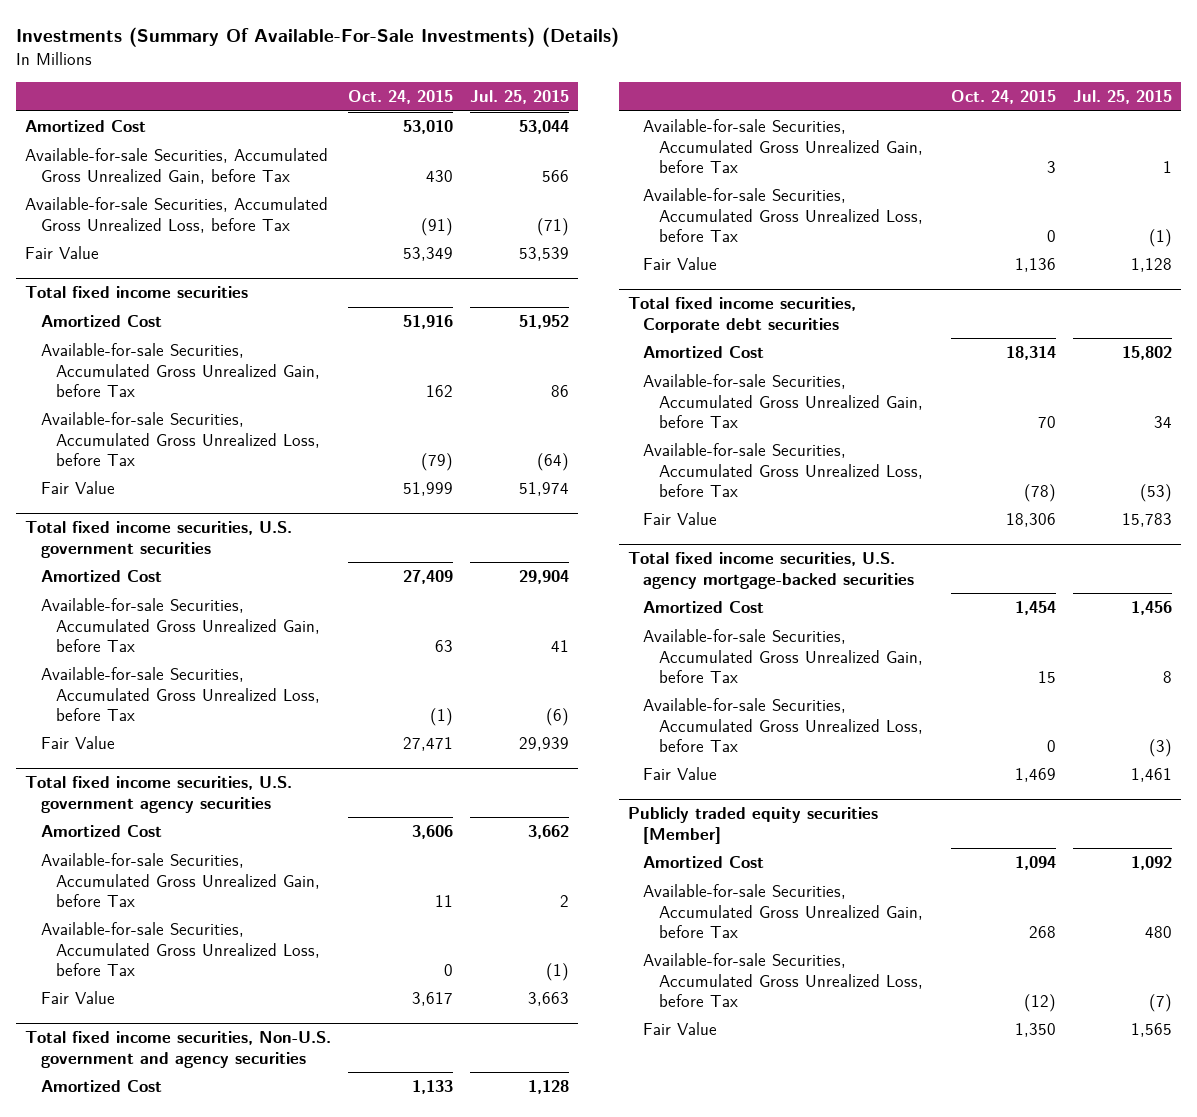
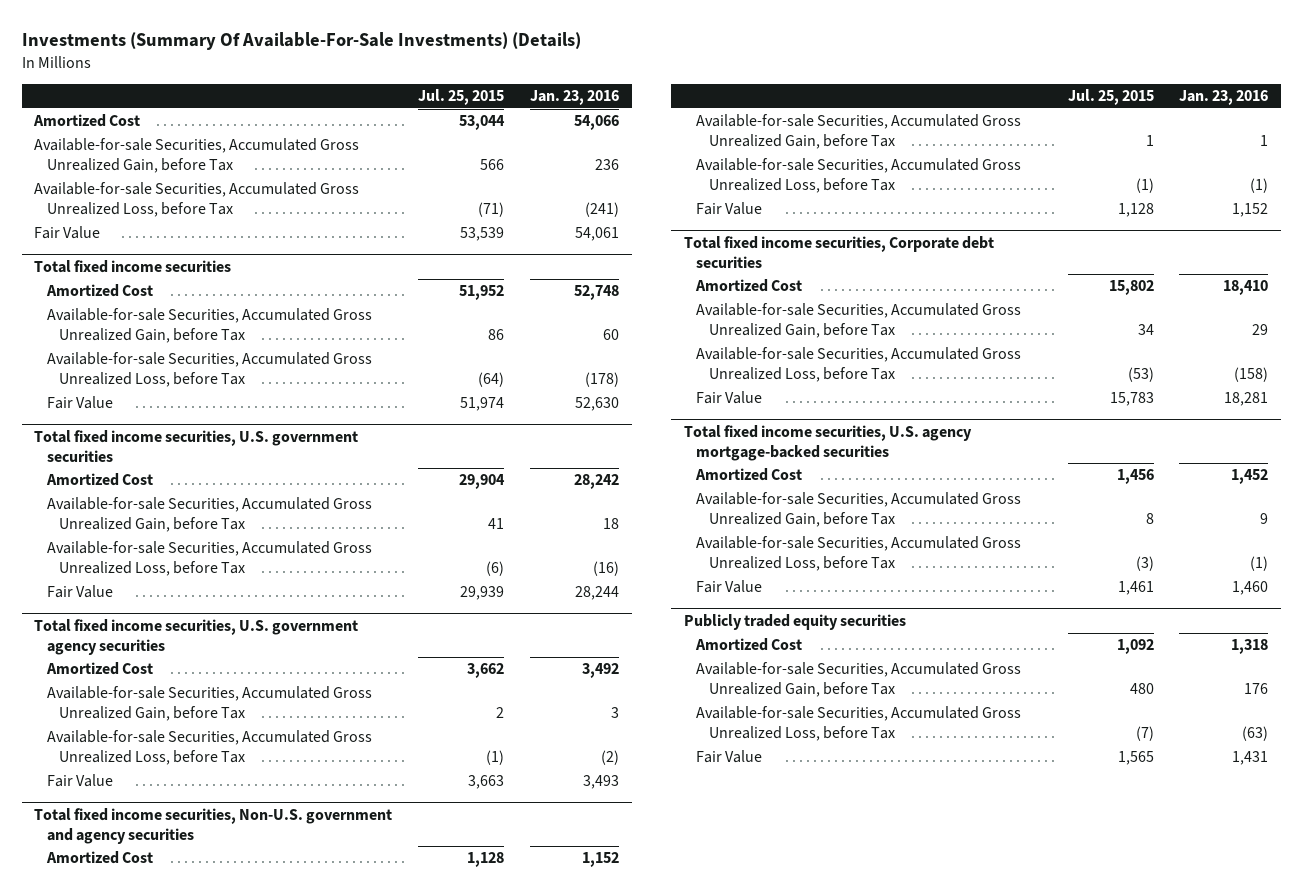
- | Oct. 24, 2015 | Jul. 25, 2015
+ | Jul. 25, 2015 | Jan. 23, 2016
- Publicly traded equity securities [Member]
+ Publicly traded equity securities

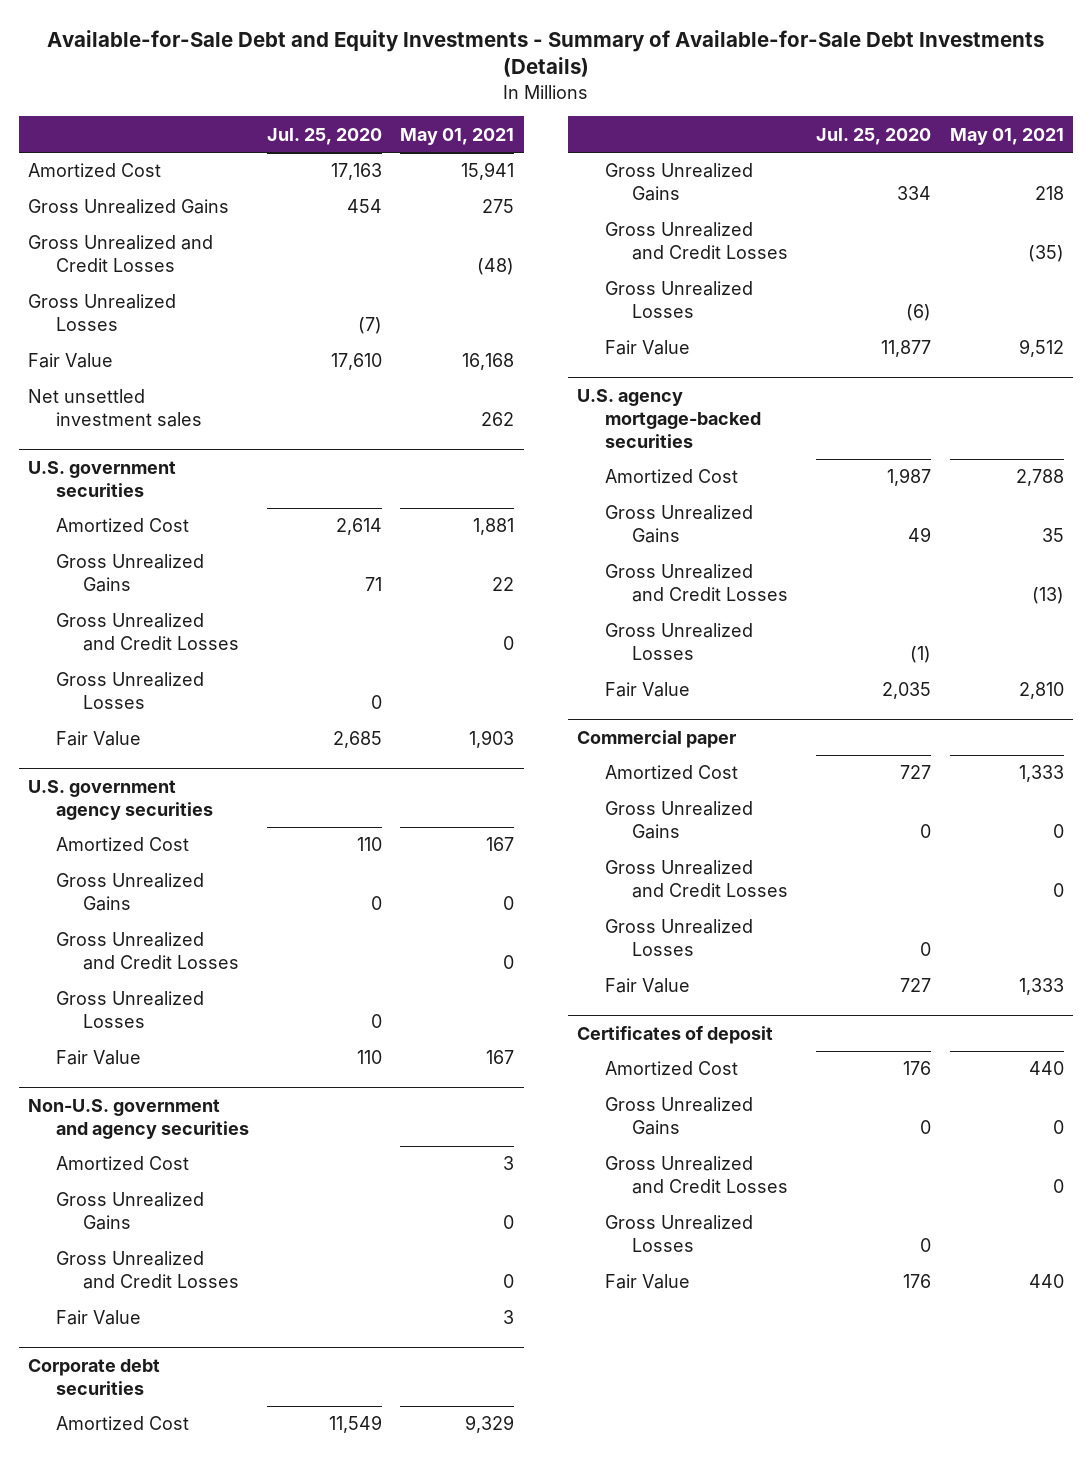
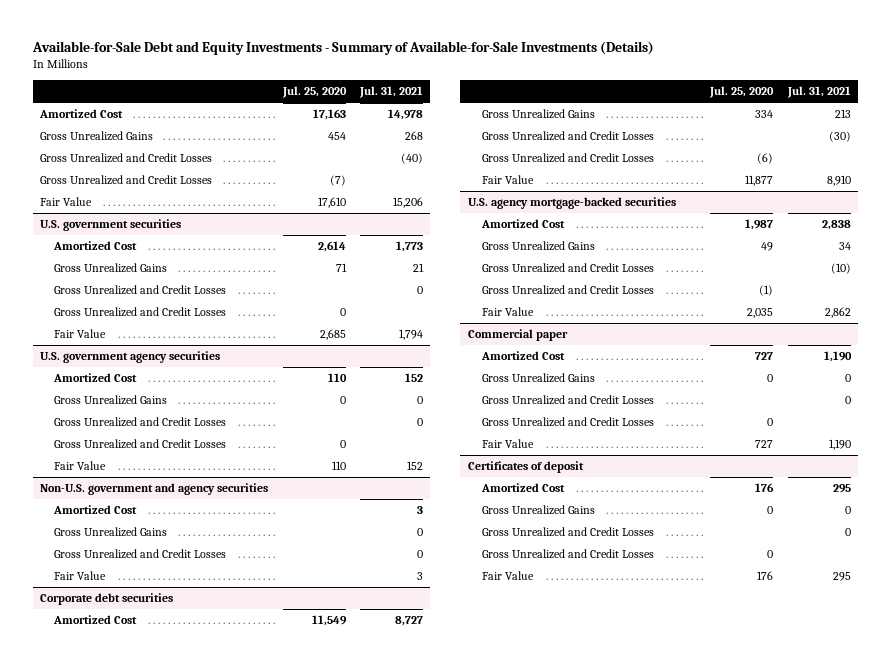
- Available-for-Sale Debt and Equity Investments - Summary of Available-for-Sale Debt Investments (Details)
+ Available-for-Sale Debt and Equity Investments - Summary of Available-for-Sale Investments (Details)
- | Jul. 25, 2020 | May 01, 2021
+ | Jul. 25, 2020 | Jul. 31, 2021
- Gross Unrealized Losses | (7) |
+ Gross Unrealized and Credit Losses | (7) |
- Net unsettled investment sales | | 262
@ U.S. government securities
- Gross Unrealized Losses | 0 |
+ Gross Unrealized and Credit Losses | 0 |
@ U.S. government agency securities
- Gross Unrealized Losses | 0 |
+ Gross Unrealized and Credit Losses | 0 |
@ Corporate debt securities
- Gross Unrealized Losses | (6) |
+ Gross Unrealized and Credit Losses | (6) |
@ U.S. agency mortgage-backed securities
- Gross Unrealized Losses | (1) |
+ Gross Unrealized and Credit Losses | (1) |
@ Commercial paper
- Gross Unrealized Losses | 0 |
+ Gross Unrealized and Credit Losses | 0 |
@ Certificates of deposit
- Gross Unrealized Losses | 0 |
+ Gross Unrealized and Credit Losses | 0 |

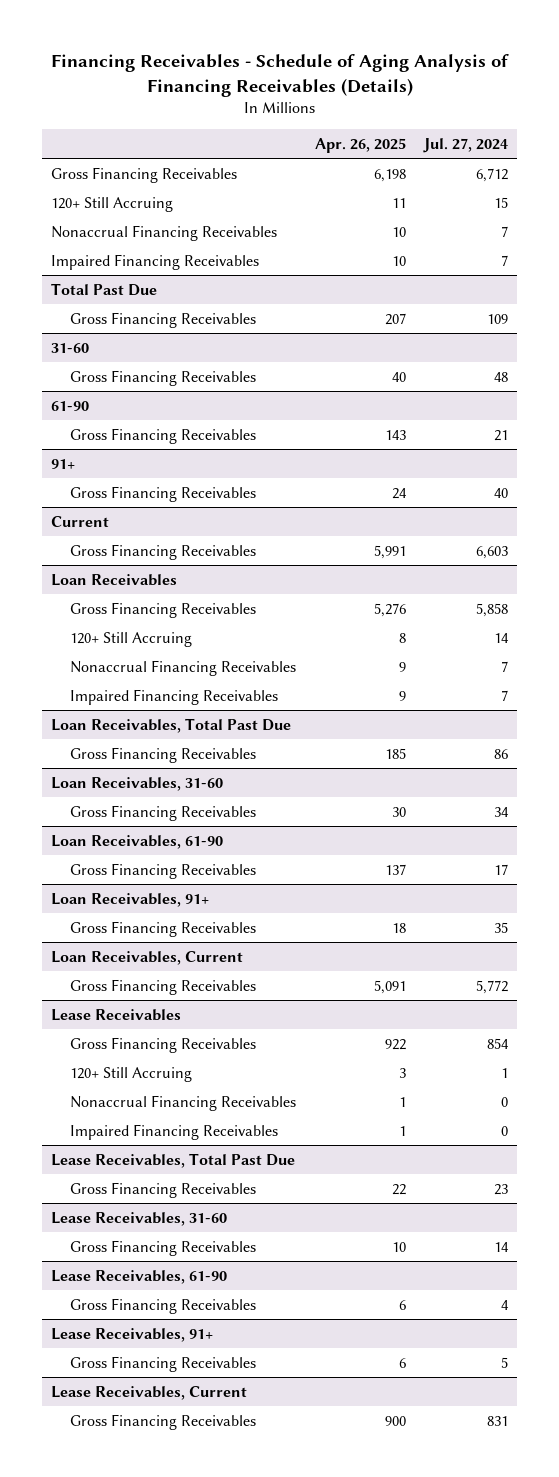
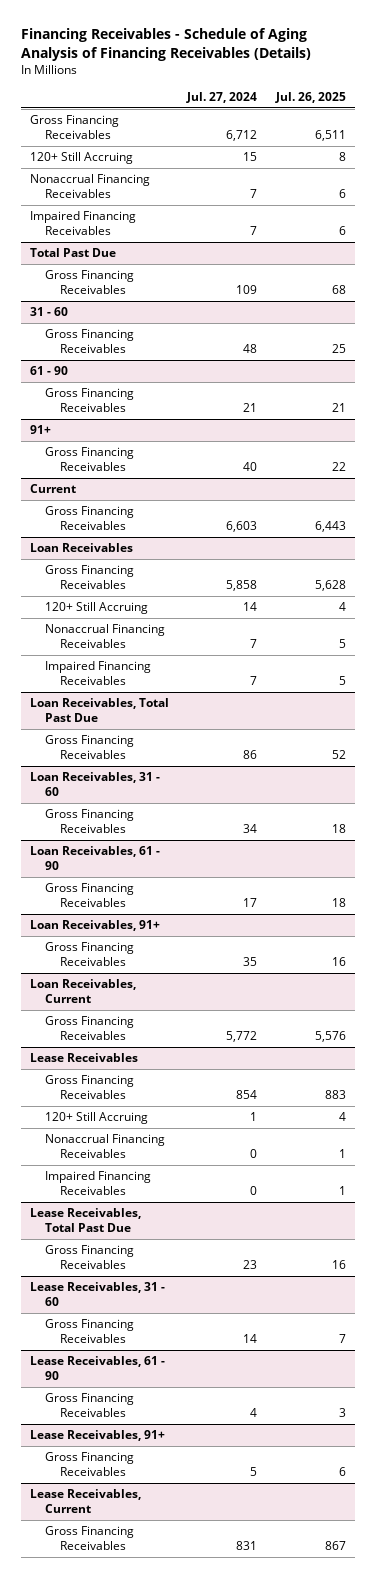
- | Apr. 26, 2025 | Jul. 27, 2024
+ | Jul. 27, 2024 | Jul. 26, 2025
- 31-60
+ 31 - 60
- 61-90
+ 61 - 90
- Loan Receivables, 31-60
+ Loan Receivables, 31 - 60
- Loan Receivables, 61-90
+ Loan Receivables, 61 - 90
- Lease Receivables, 31-60
+ Lease Receivables, 31 - 60
- Lease Receivables, 61-90
+ Lease Receivables, 61 - 90

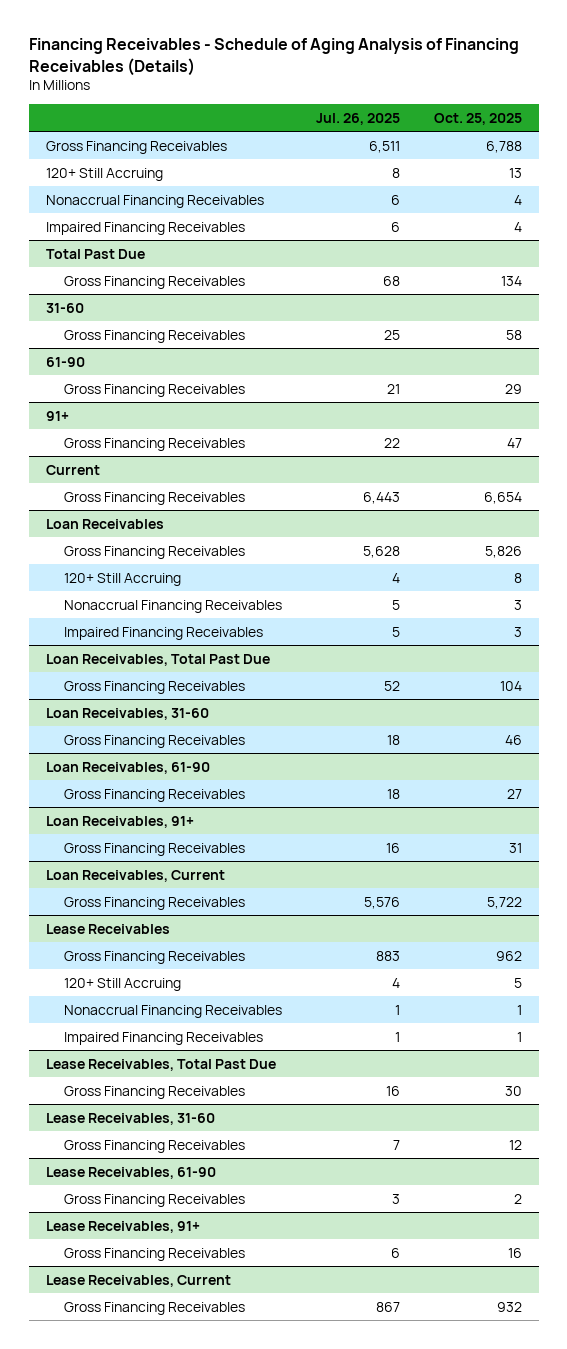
- | Jul. 27, 2024 | Jul. 26, 2025
+ | Jul. 26, 2025 | Oct. 25, 2025
- 31 - 60
+ 31-60
- 61 - 90
+ 61-90
- Loan Receivables, 31 - 60
+ Loan Receivables, 31-60
- Loan Receivables, 61 - 90
+ Loan Receivables, 61-90
- Lease Receivables, 31 - 60
+ Lease Receivables, 31-60
- Lease Receivables, 61 - 90
+ Lease Receivables, 61-90

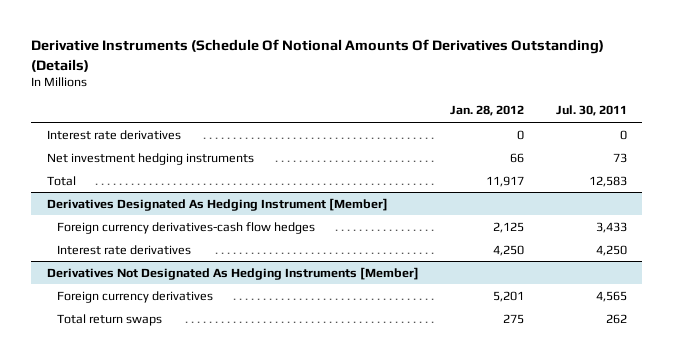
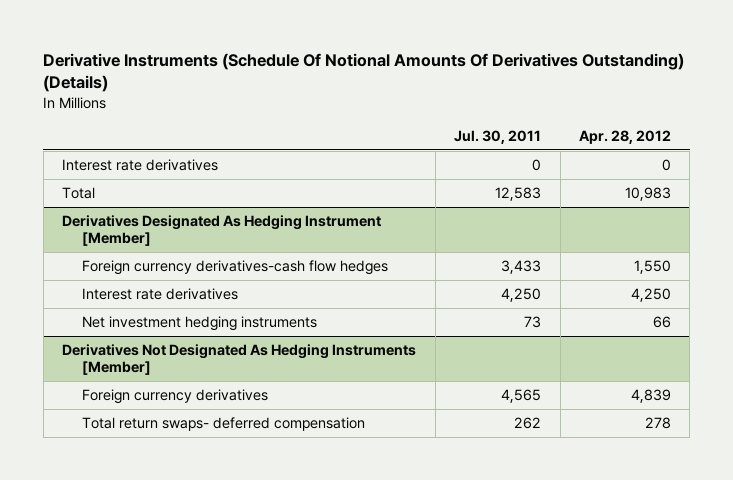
- | Jan. 28, 2012 | Jul. 30, 2011
+ | Jul. 30, 2011 | Apr. 28, 2012
- Net investment hedging instruments | 66 | 73
@ Derivatives Designated As Hedging Instrument [Member]
+ Net investment hedging instruments | 73 | 66
@ Derivatives Not Designated As Hedging Instruments [Member]
- Total return swaps | 275 | 262
+ Total return swaps- deferred compensation | 262 | 278

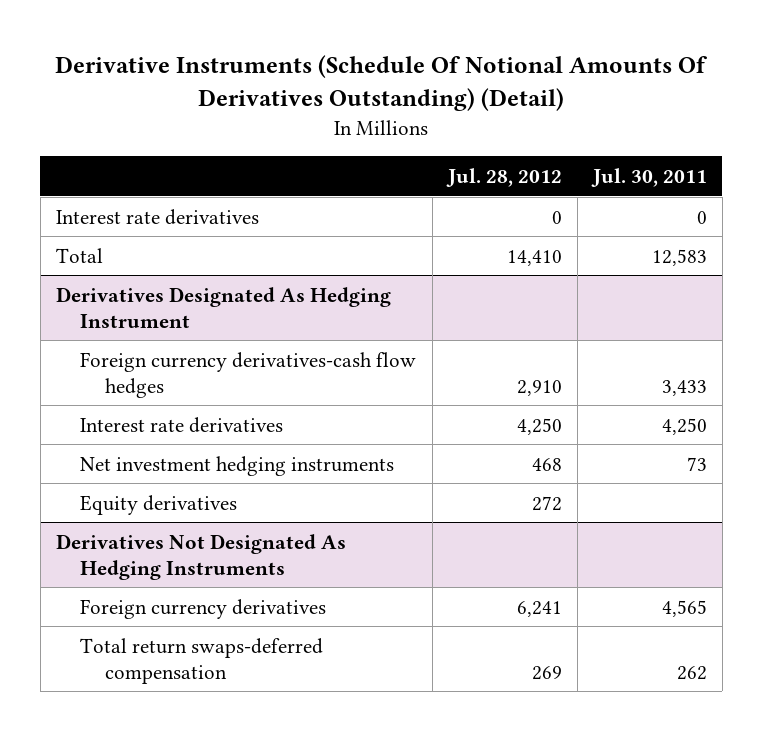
- Derivative Instruments (Schedule Of Notional Amounts Of Derivatives Outstanding) (Details)
+ Derivative Instruments (Schedule Of Notional Amounts Of Derivatives Outstanding) (Detail)
- | Jul. 30, 2011 | Apr. 28, 2012
+ | Jul. 28, 2012 | Jul. 30, 2011
- Derivatives Designated As Hedging Instrument [Member]
+ Derivatives Designated As Hedging Instrument
- Derivatives Not Designated As Hedging Instruments [Member]
+ Equity derivatives | 272 |
+ Derivatives Not Designated As Hedging Instruments
- Total return swaps- deferred compensation | 262 | 278
+ Total return swaps-deferred compensation | 269 | 262

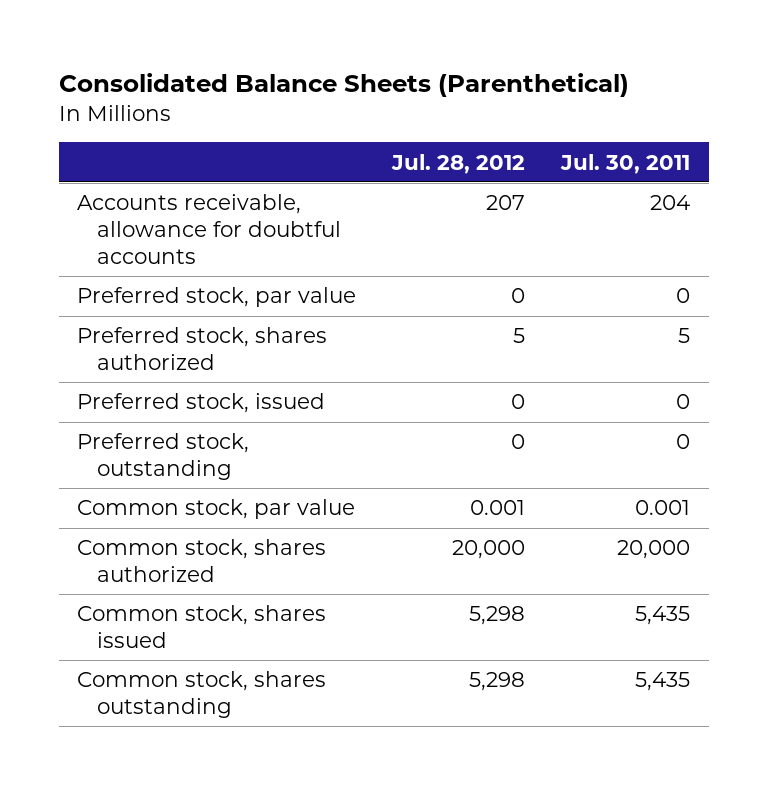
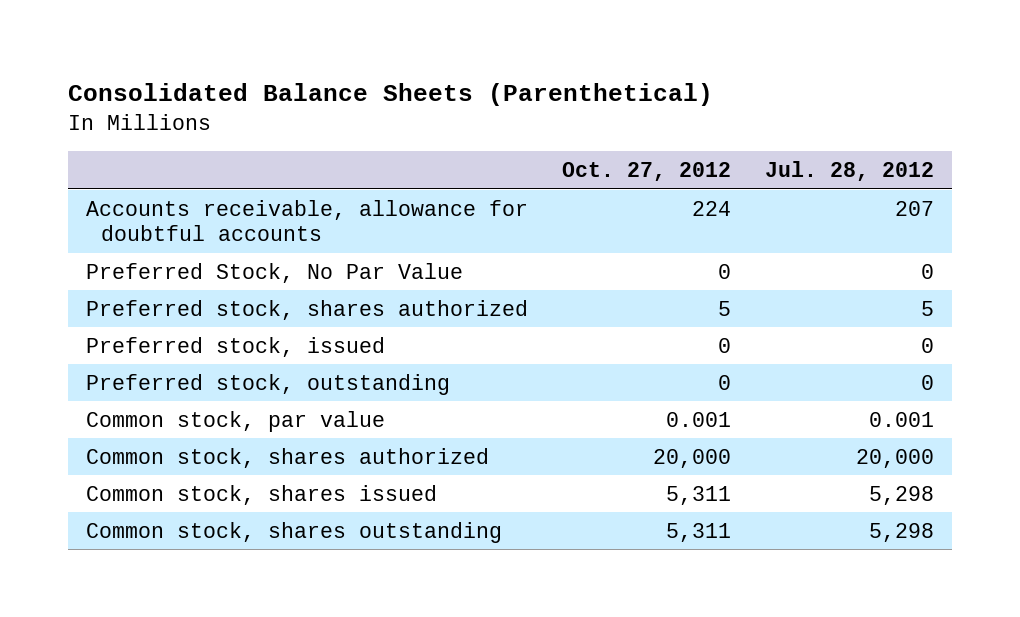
- | Jul. 28, 2012 | Jul. 30, 2011
+ | Oct. 27, 2012 | Jul. 28, 2012
- Preferred stock, par value | 0 | 0
+ Preferred Stock, No Par Value | 0 | 0

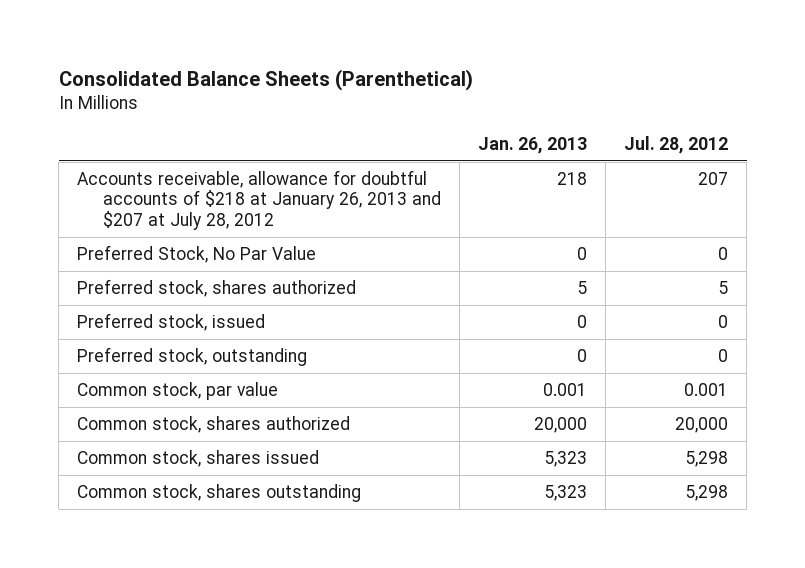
- | Oct. 27, 2012 | Jul. 28, 2012
+ | Jan. 26, 2013 | Jul. 28, 2012
- Accounts receivable, allowance for doubtful accounts | 224 | 207
+ Accounts receivable, allowance for doubtful accounts of $218 at January 26, 2013 and $207 at July 28, 2012 | 218 | 207

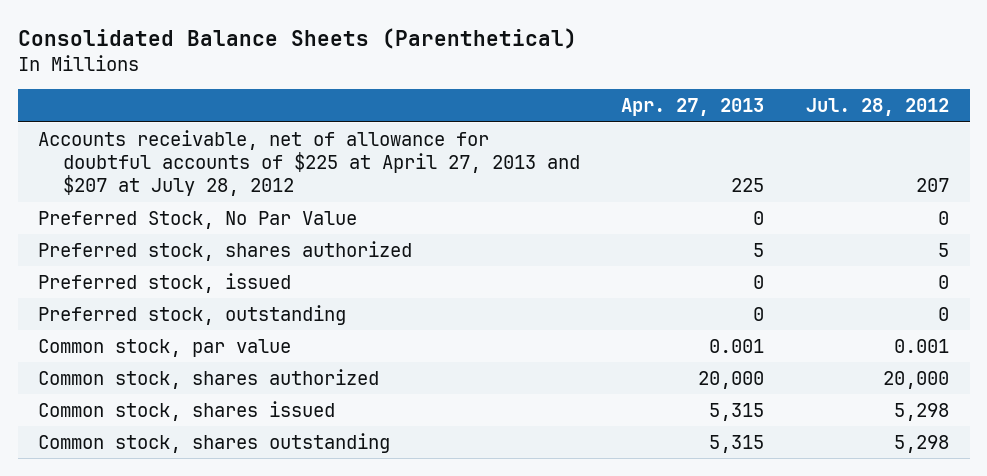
- | Jan. 26, 2013 | Jul. 28, 2012
+ | Apr. 27, 2013 | Jul. 28, 2012
- Accounts receivable, allowance for doubtful accounts of $218 at January 26, 2013 and $207 at July 28, 2012 | 218 | 207
+ Accounts receivable, net of allowance for doubtful accounts of $225 at April 27, 2013 and $207 at July 28, 2012 | 225 | 207

